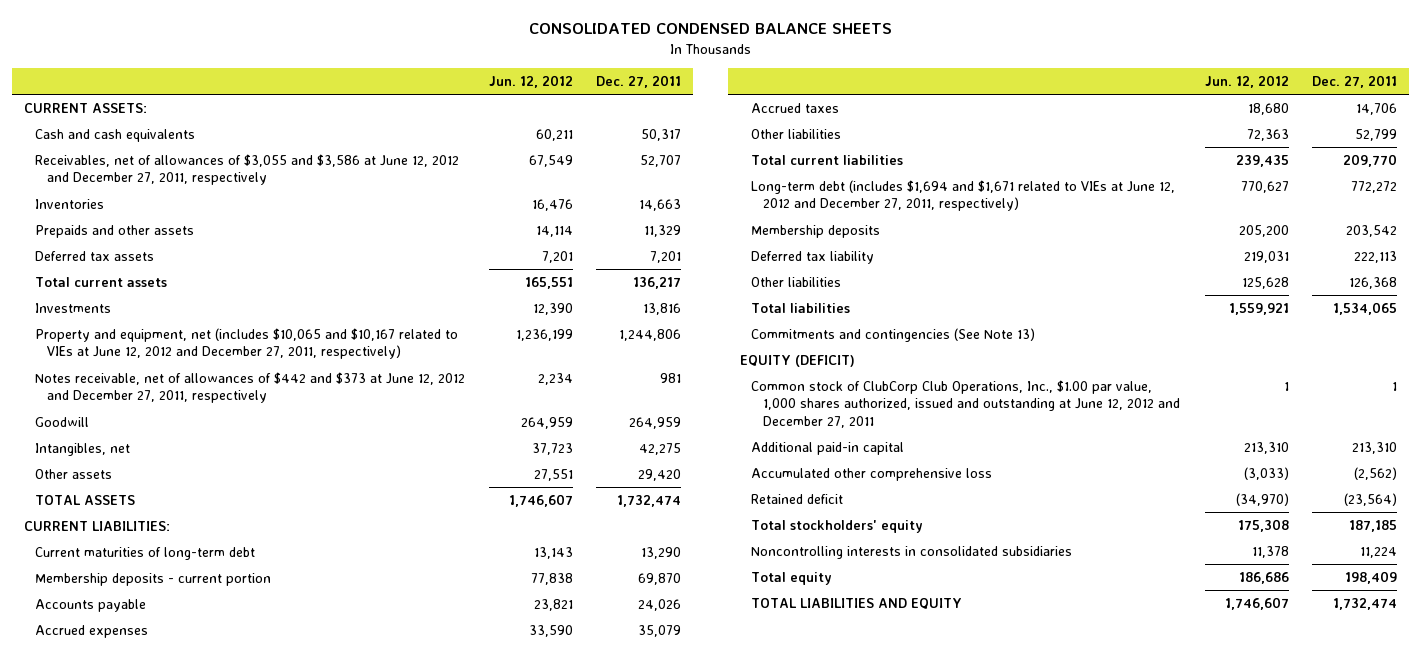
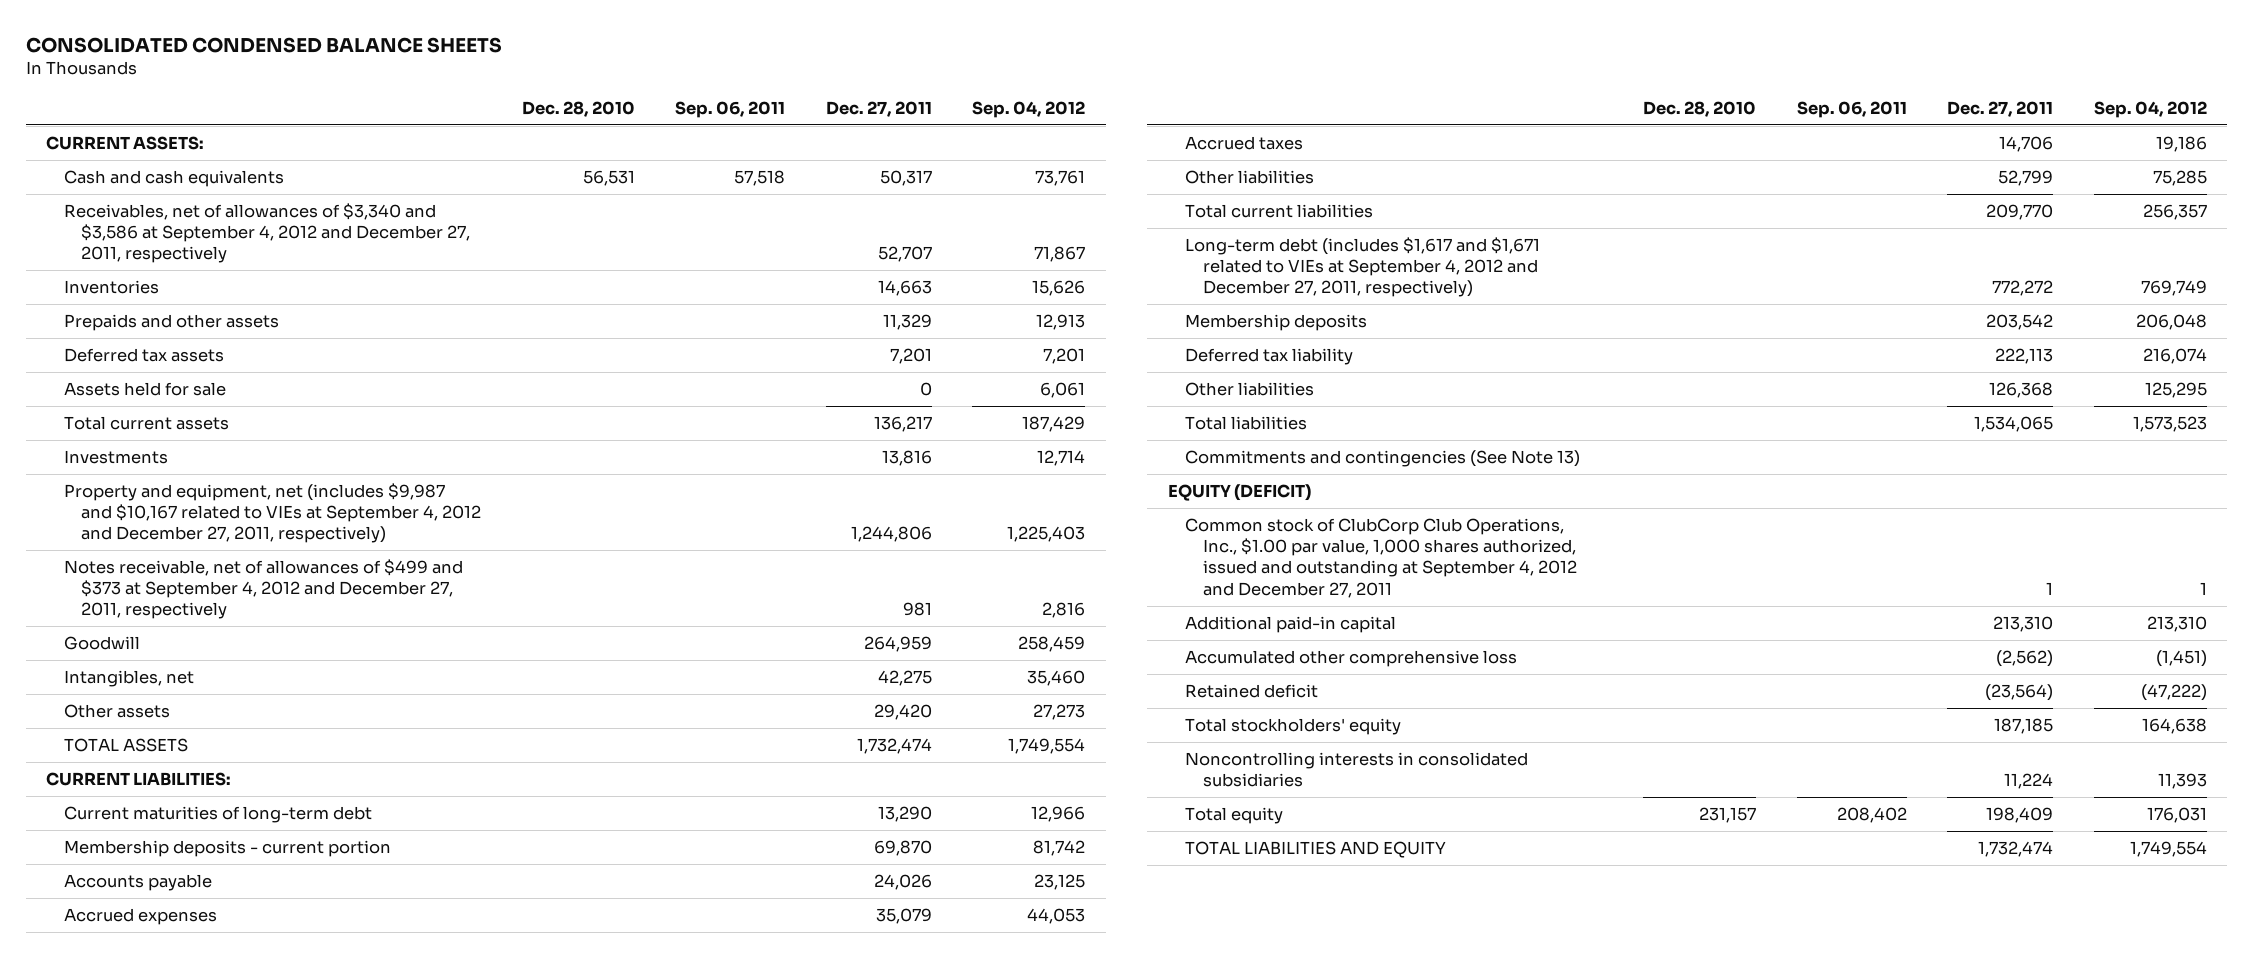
- | Jun. 12, 2012 | Dec. 27, 2011
+ | Dec. 28, 2010 | Sep. 06, 2011 | Dec. 27, 2011 | Sep. 04, 2012
- Receivables, net of allowances of $3,055 and $3,586 at June 12, 2012 and December 27, 2011, respectively | 67,549 | 52,707
+ Receivables, net of allowances of $3,340 and $3,586 at September 4, 2012 and December 27, 2011, respectively | | | 52,707 | 71,867
+ Assets held for sale | | | 0 | 6,061
- Property and equipment, net (includes $10,065 and $10,167 related to VIEs at June 12, 2012 and December 27, 2011, respectively) | 1,236,199 | 1,244,806
- Notes receivable, net of allowances of $442 and $373 at June 12, 2012 and December 27, 2011, respectively | 2,234 | 981
+ Property and equipment, net (includes $9,987 and $10,167 related to VIEs at September 4, 2012 and December 27, 2011, respectively) | | | 1,244,806 | 1,225,403
+ Notes receivable, net of allowances of $499 and $373 at September 4, 2012 and December 27, 2011, respectively | | | 981 | 2,816
- Long-term debt (includes $1,694 and $1,671 related to VIEs at June 12, 2012 and December 27, 2011, respectively) | 770,627 | 772,272
+ Long-term debt (includes $1,617 and $1,671 related to VIEs at September 4, 2012 and December 27, 2011, respectively) | | | 772,272 | 769,749
- Common stock of ClubCorp Club Operations, Inc., $1.00 par value, 1,000 shares authorized, issued and outstanding at June 12, 2012 and December 27, 2011 | 1 | 1
+ Common stock of ClubCorp Club Operations, Inc., $1.00 par value, 1,000 shares authorized, issued and outstanding at September 4, 2012 and December 27, 2011 | | | 1 | 1

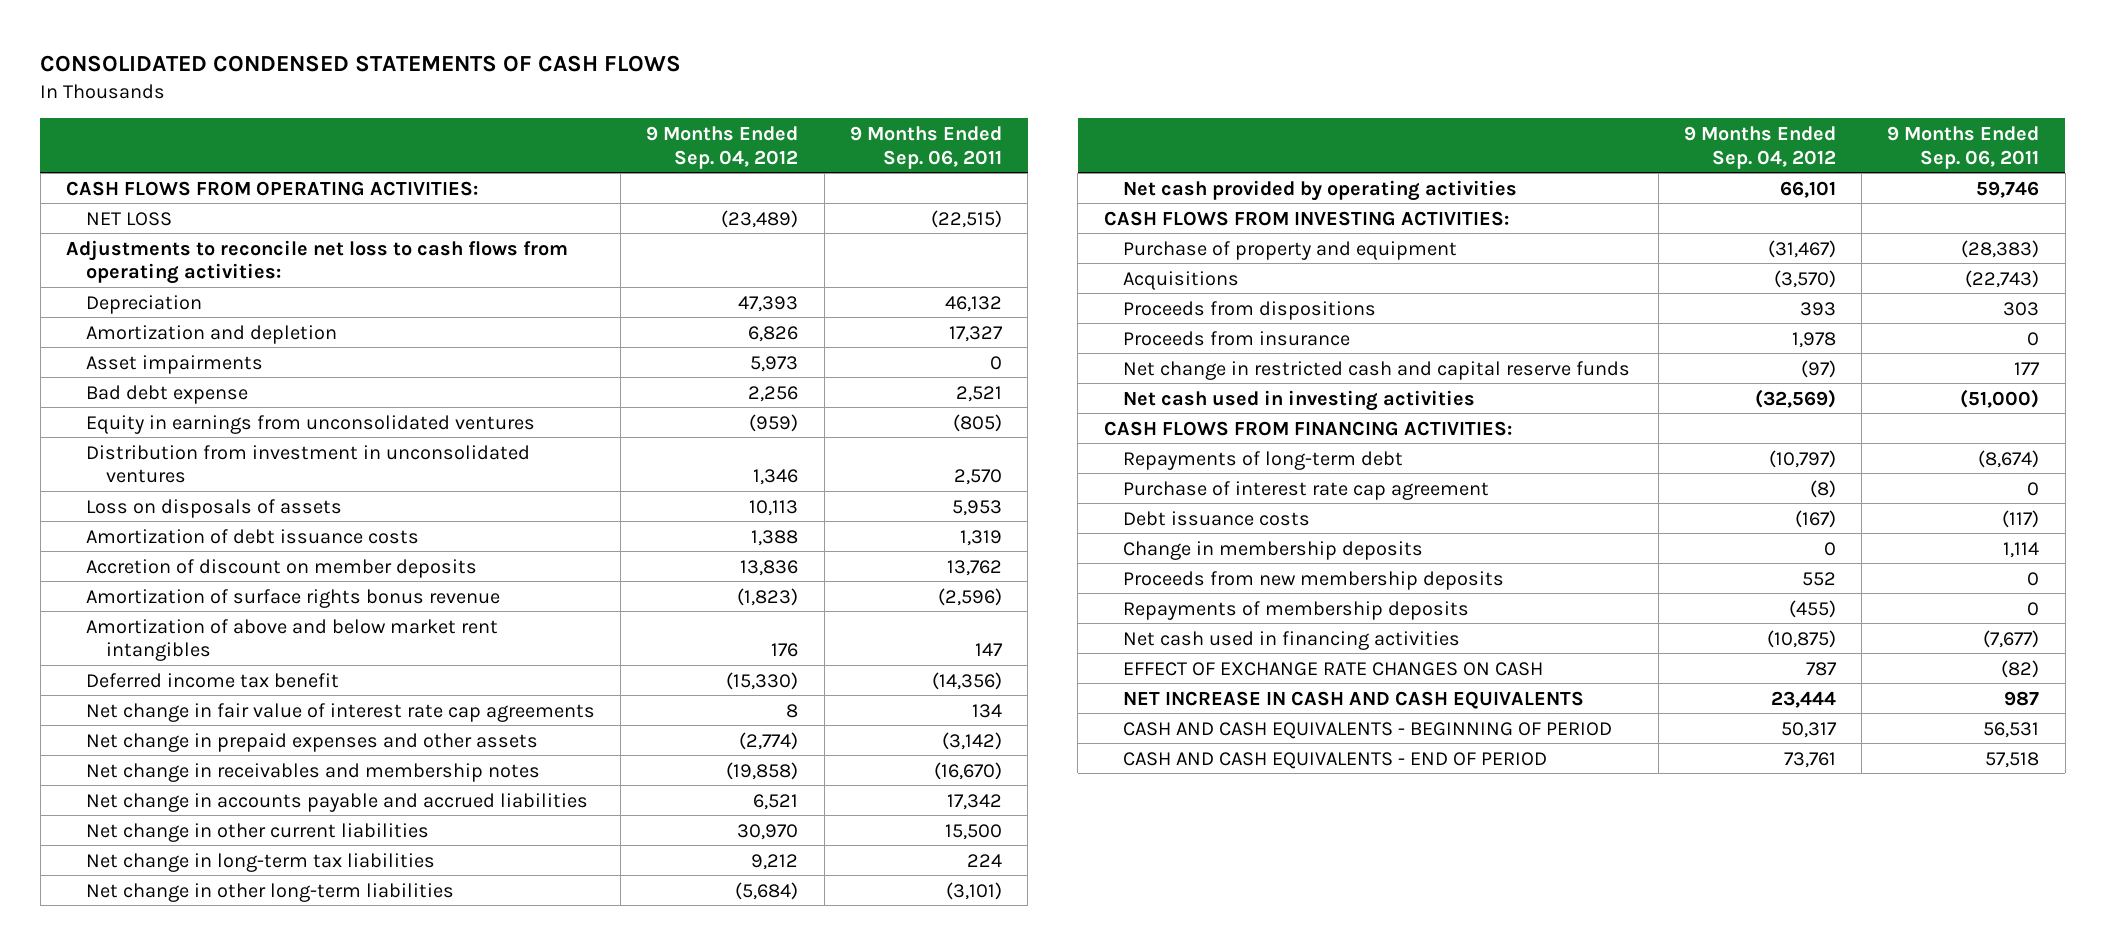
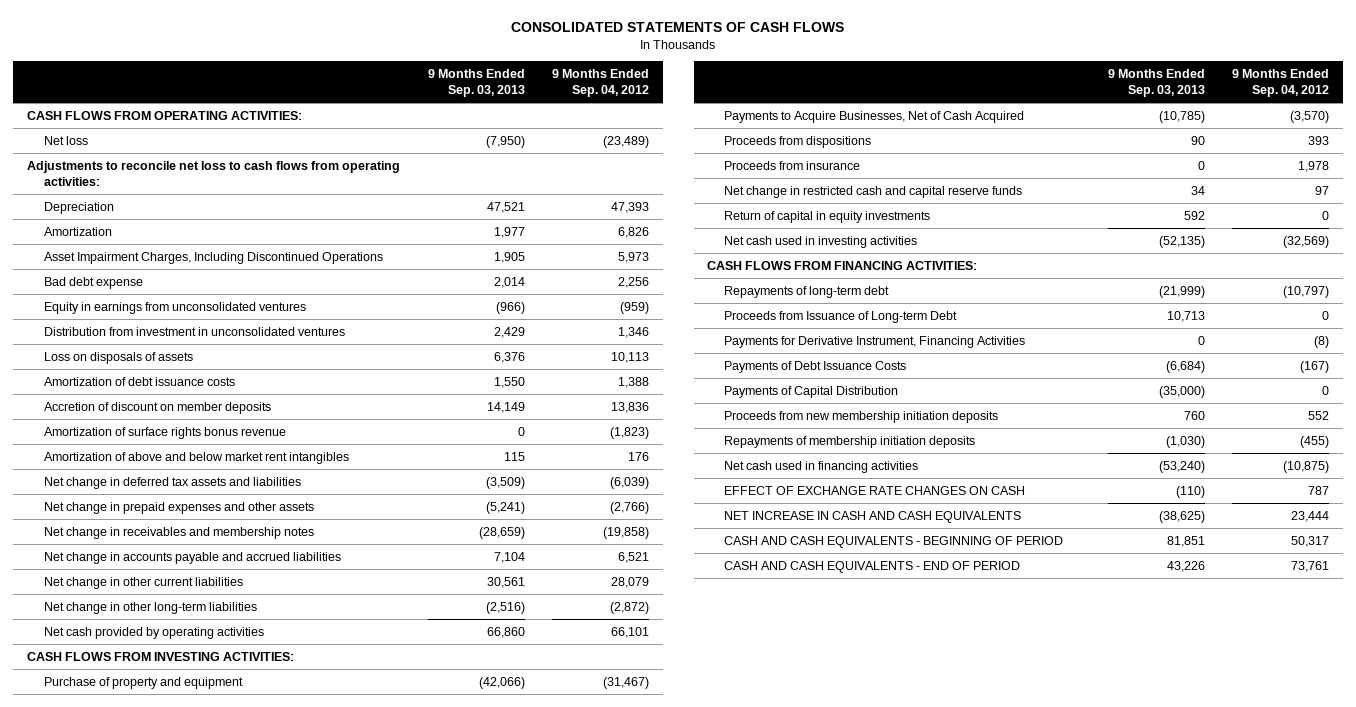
- CONSOLIDATED CONDENSED STATEMENTS OF CASH FLOWS
+ CONSOLIDATED STATEMENTS OF CASH FLOWS
- | 9 Months Ended Sep. 04, 2012 | 9 Months Ended Sep. 06, 2011
+ | 9 Months Ended Sep. 03, 2013 | 9 Months Ended Sep. 04, 2012
- NET LOSS | (23,489) | (22,515)
+ Net loss | (7,950) | (23,489)
- Amortization and depletion | 6,826 | 17,327
- Asset impairments | 5,973 | 0
+ Amortization | 1,977 | 6,826
+ Asset Impairment Charges, Including Discontinued Operations | 1,905 | 5,973
- Deferred income tax benefit | (15,330) | (14,356)
- Net change in fair value of interest rate cap agreements | 8 | 134
- Net change in prepaid expenses and other assets | (2,774) | (3,142)
+ Net change in deferred tax assets and liabilities | (3,509) | (6,039)
+ Net change in prepaid expenses and other assets | (5,241) | (2,766)
- Net change in other current liabilities | 30,970 | 15,500
- Net change in long-term tax liabilities | 9,212 | 224
- Net change in other long-term liabilities | (5,684) | (3,101)
+ Net change in other current liabilities | 30,561 | 28,079
+ Net change in other long-term liabilities | (2,516) | (2,872)
- Acquisitions | (3,570) | (22,743)
+ Payments to Acquire Businesses, Net of Cash Acquired | (10,785) | (3,570)
- Net change in restricted cash and capital reserve funds | (97) | 177
+ Net change in restricted cash and capital reserve funds | 34 | 97
+ Return of capital in equity investments | 592 | 0
- Purchase of interest rate cap agreement | (8) | 0
- Debt issuance costs | (167) | (117)
- Change in membership deposits | 0 | 1,114
- Proceeds from new membership deposits | 552 | 0
- Repayments of membership deposits | (455) | 0
+ Proceeds from Issuance of Long-term Debt | 10,713 | 0
+ Payments for Derivative Instrument, Financing Activities | 0 | (8)
+ Payments of Debt Issuance Costs | (6,684) | (167)
+ Payments of Capital Distribution | (35,000) | 0
+ Proceeds from new membership initiation deposits | 760 | 552
+ Repayments of membership initiation deposits | (1,030) | (455)

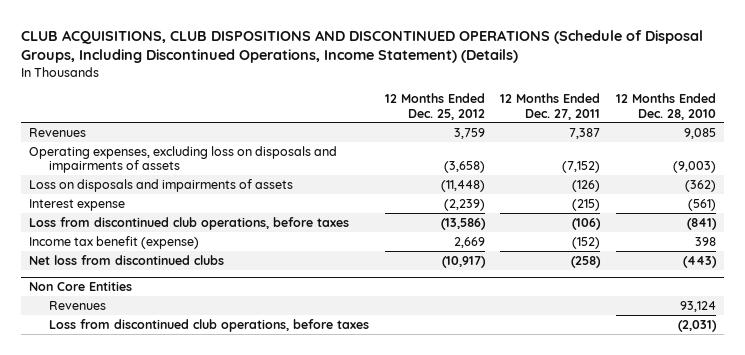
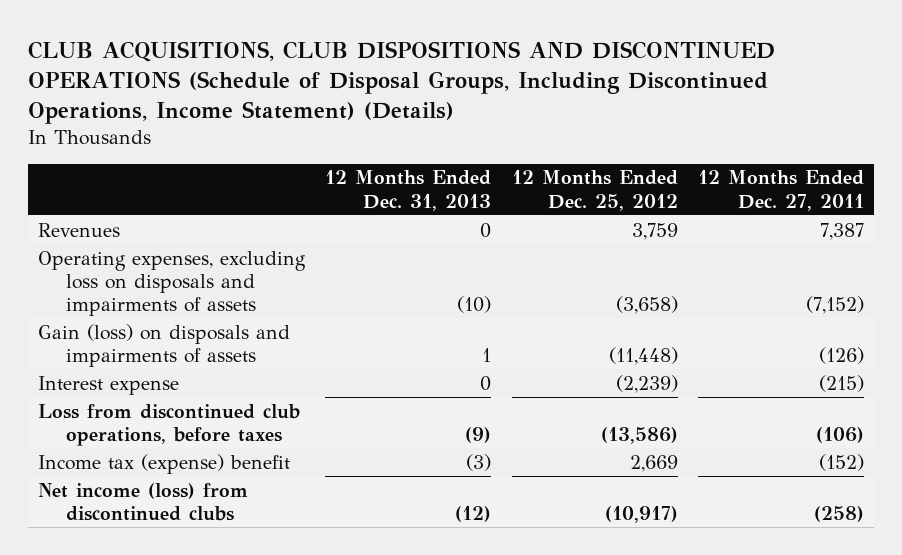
- | 12 Months Ended Dec. 25, 2012 | 12 Months Ended Dec. 27, 2011 | 12 Months Ended Dec. 28, 2010
+ | 12 Months Ended Dec. 31, 2013 | 12 Months Ended Dec. 25, 2012 | 12 Months Ended Dec. 27, 2011
- Loss on disposals and impairments of assets | (11,448) | (126) | (362)
+ Gain (loss) on disposals and impairments of assets | 1 | (11,448) | (126)
- Income tax benefit (expense) | 2,669 | (152) | 398
- Net loss from discontinued clubs | (10,917) | (258) | (443)
- Non Core Entities
- Revenues | | | 93,124
- Loss from discontinued club operations, before taxes | | | (2,031)
+ Income tax (expense) benefit | (3) | 2,669 | (152)
+ Net income (loss) from discontinued clubs | (12) | (10,917) | (258)

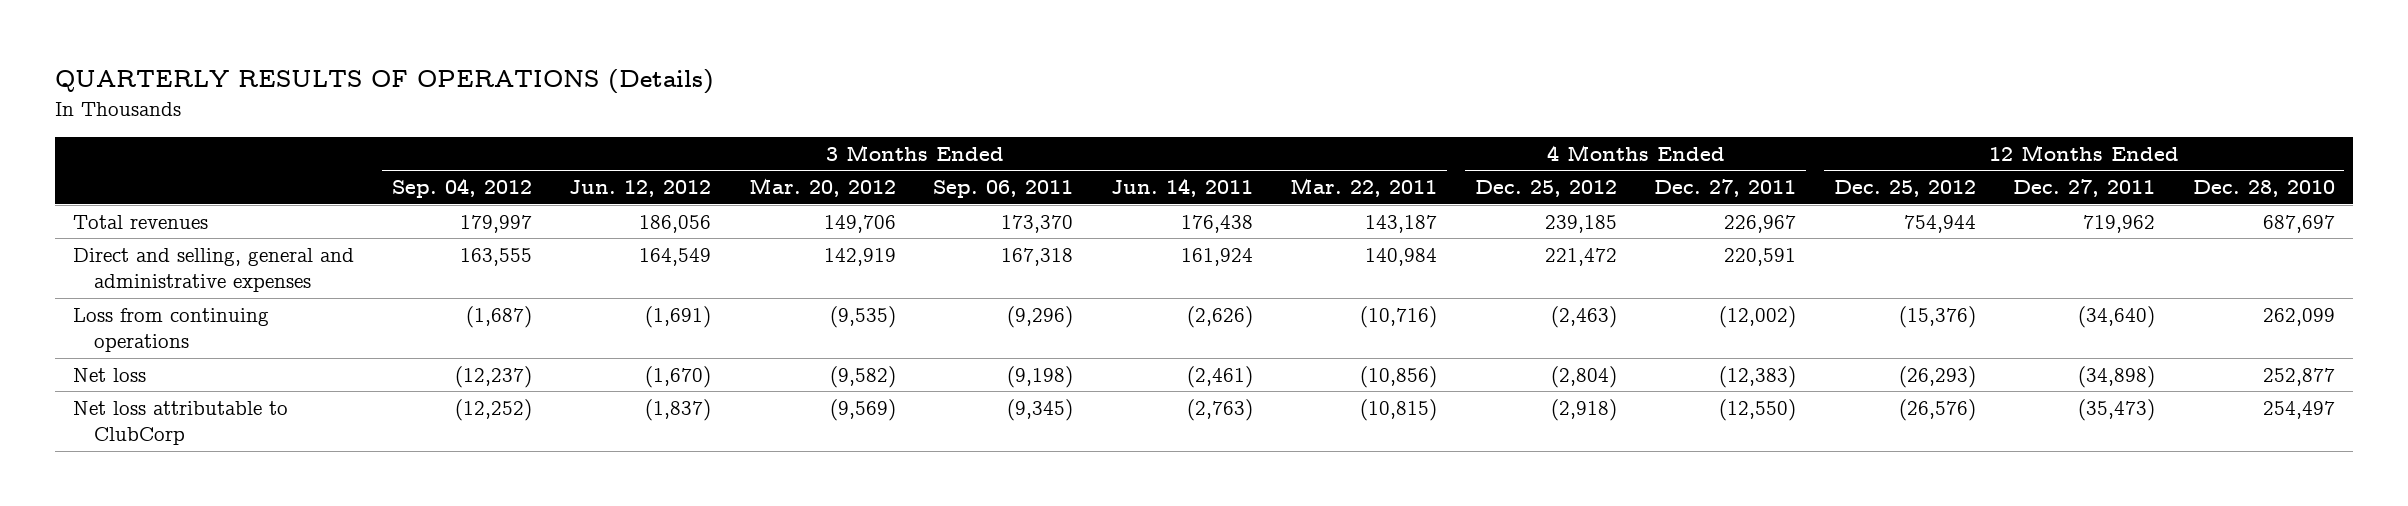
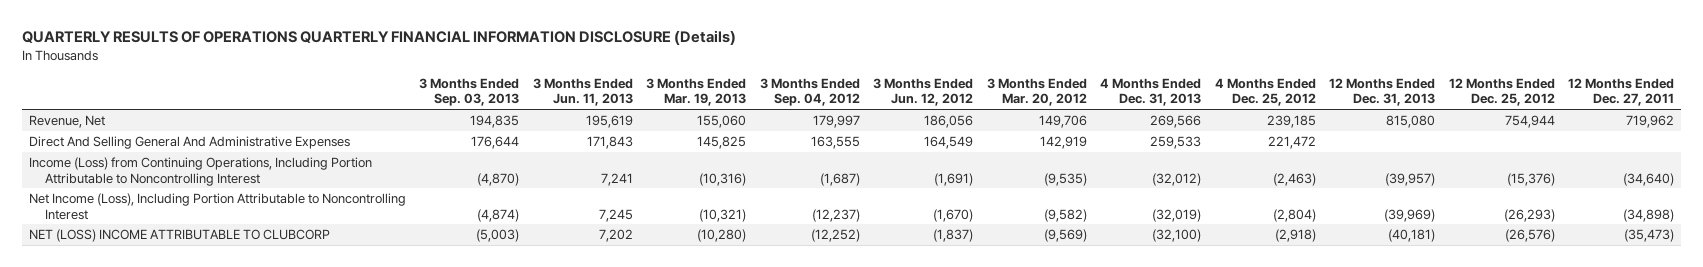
- QUARTERLY RESULTS OF OPERATIONS (Details)
+ QUARTERLY RESULTS OF OPERATIONS QUARTERLY FINANCIAL INFORMATION DISCLOSURE (Details)
- | 3 Months Ended Sep. 04, 2012 | 3 Months Ended Jun. 12, 2012 | 3 Months Ended Mar. 20, 2012 | 3 Months Ended Sep. 06, 2011 | 3 Months Ended Jun. 14, 2011 | 3 Months Ended Mar. 22, 2011 | 4 Months Ended Dec. 25, 2012 | 4 Months Ended Dec. 27, 2011 | 12 Months Ended Dec. 25, 2012 | 12 Months Ended Dec. 27, 2011 | 12 Months Ended Dec. 28, 2010
+ | 3 Months Ended Sep. 03, 2013 | 3 Months Ended Jun. 11, 2013 | 3 Months Ended Mar. 19, 2013 | 3 Months Ended Sep. 04, 2012 | 3 Months Ended Jun. 12, 2012 | 3 Months Ended Mar. 20, 2012 | 4 Months Ended Dec. 31, 2013 | 4 Months Ended Dec. 25, 2012 | 12 Months Ended Dec. 31, 2013 | 12 Months Ended Dec. 25, 2012 | 12 Months Ended Dec. 27, 2011
- Total revenues | 179,997 | 186,056 | 149,706 | 173,370 | 176,438 | 143,187 | 239,185 | 226,967 | 754,944 | 719,962 | 687,697
- Direct and selling, general and administrative expenses | 163,555 | 164,549 | 142,919 | 167,318 | 161,924 | 140,984 | 221,472 | 220,591 | | |
- Loss from continuing operations | (1,687) | (1,691) | (9,535) | (9,296) | (2,626) | (10,716) | (2,463) | (12,002) | (15,376) | (34,640) | 262,099
- Net loss | (12,237) | (1,670) | (9,582) | (9,198) | (2,461) | (10,856) | (2,804) | (12,383) | (26,293) | (34,898) | 252,877
- Net loss attributable to ClubCorp | (12,252) | (1,837) | (9,569) | (9,345) | (2,763) | (10,815) | (2,918) | (12,550) | (26,576) | (35,473) | 254,497
+ Revenue, Net | 194,835 | 195,619 | 155,060 | 179,997 | 186,056 | 149,706 | 269,566 | 239,185 | 815,080 | 754,944 | 719,962
+ Direct And Selling General And Administrative Expenses | 176,644 | 171,843 | 145,825 | 163,555 | 164,549 | 142,919 | 259,533 | 221,472 | | |
+ Income (Loss) from Continuing Operations, Including Portion Attributable to Noncontrolling Interest | (4,870) | 7,241 | (10,316) | (1,687) | (1,691) | (9,535) | (32,012) | (2,463) | (39,957) | (15,376) | (34,640)
+ Net Income (Loss), Including Portion Attributable to Noncontrolling Interest | (4,874) | 7,245 | (10,321) | (12,237) | (1,670) | (9,582) | (32,019) | (2,804) | (39,969) | (26,293) | (34,898)
+ NET (LOSS) INCOME ATTRIBUTABLE TO CLUBCORP | (5,003) | 7,202 | (10,280) | (12,252) | (1,837) | (9,569) | (32,100) | (2,918) | (40,181) | (26,576) | (35,473)

